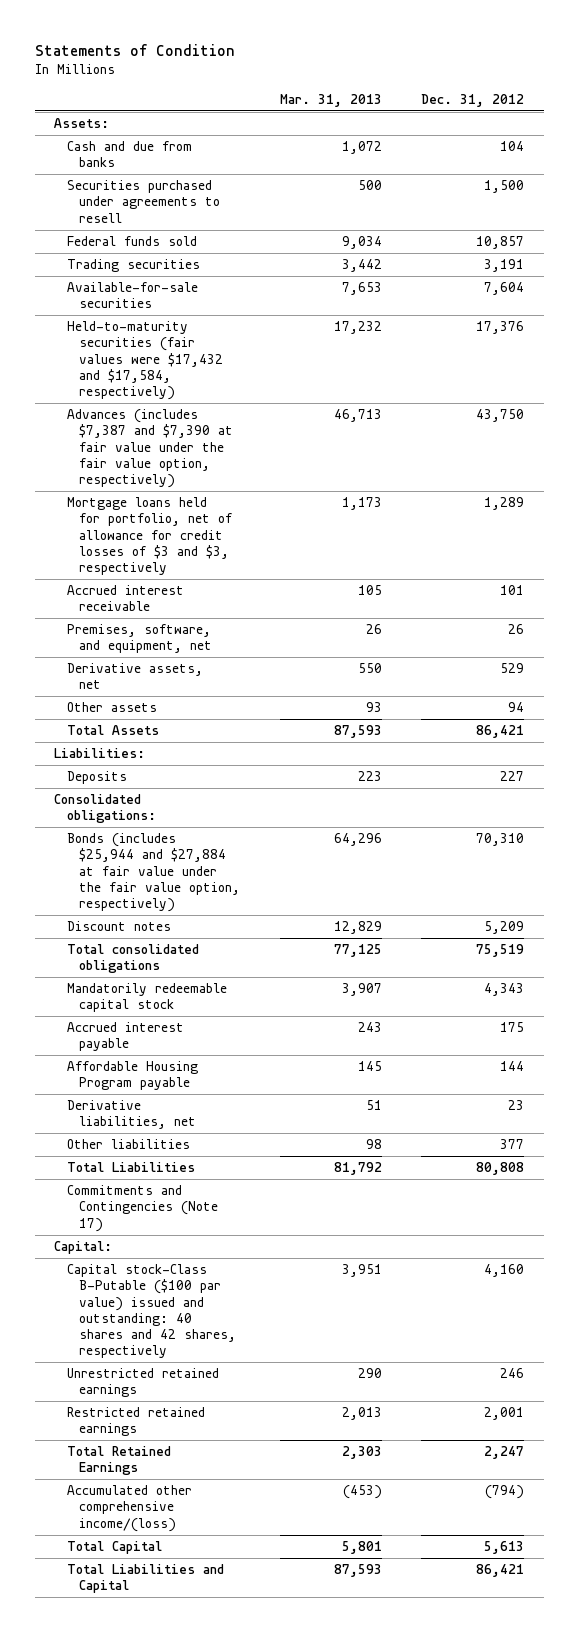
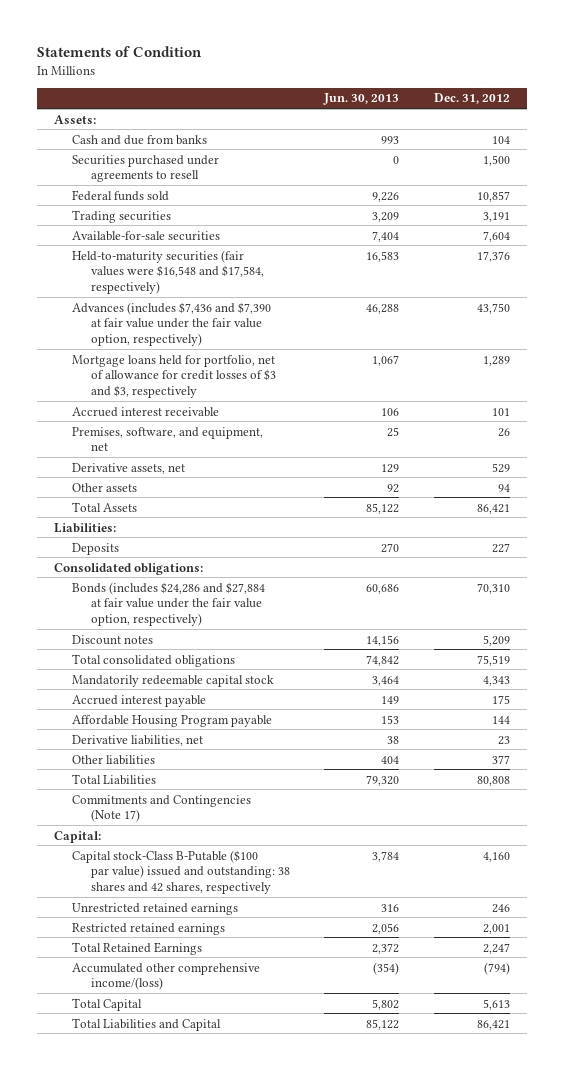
- | Mar. 31, 2013 | Dec. 31, 2012
+ | Jun. 30, 2013 | Dec. 31, 2012
- Held-to-maturity securities (fair values were $17,432 and $17,584, respectively) | 17,232 | 17,376
- Advances (includes $7,387 and $7,390 at fair value under the fair value option, respectively) | 46,713 | 43,750
+ Held-to-maturity securities (fair values were $16,548 and $17,584, respectively) | 16,583 | 17,376
+ Advances (includes $7,436 and $7,390 at fair value under the fair value option, respectively) | 46,288 | 43,750
- Bonds (includes $25,944 and $27,884 at fair value under the fair value option, respectively) | 64,296 | 70,310
+ Bonds (includes $24,286 and $27,884 at fair value under the fair value option, respectively) | 60,686 | 70,310
- Capital stock-Class B-Putable ($100 par value) issued and outstanding: 40 shares and 42 shares, respectively | 3,951 | 4,160
+ Capital stock-Class B-Putable ($100 par value) issued and outstanding: 38 shares and 42 shares, respectively | 3,784 | 4,160

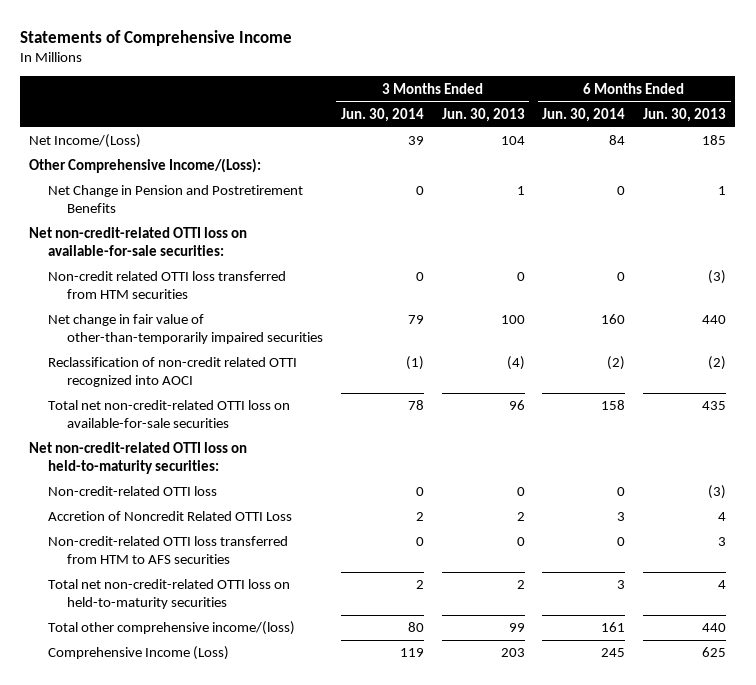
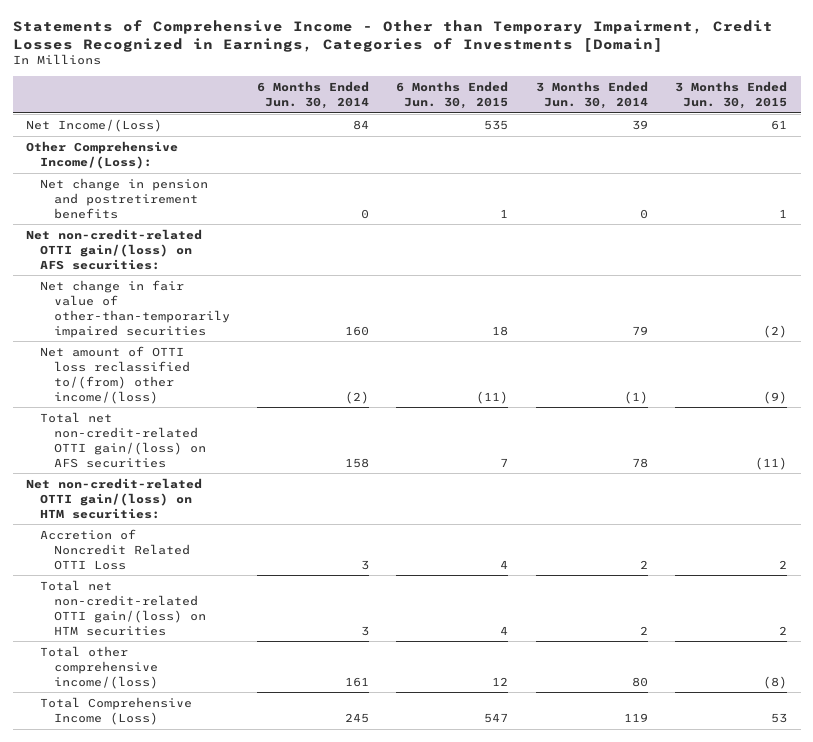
- Statements of Comprehensive Income
+ Statements of Comprehensive Income - Other than Temporary Impairment, Credit Losses Recognized in Earnings, Categories of Investments [Domain]
- | 3 Months Ended Jun. 30, 2014 | 3 Months Ended Jun. 30, 2013 | 6 Months Ended Jun. 30, 2014 | 6 Months Ended Jun. 30, 2013
+ | 6 Months Ended Jun. 30, 2014 | 6 Months Ended Jun. 30, 2015 | 3 Months Ended Jun. 30, 2014 | 3 Months Ended Jun. 30, 2015
- Net Change in Pension and Postretirement Benefits | 0 | 1 | 0 | 1
- Net non-credit-related OTTI loss on available-for-sale securities:
- Non-credit related OTTI loss transferred from HTM securities | 0 | 0 | 0 | (3)
+ Net change in pension and postretirement benefits | 0 | 1 | 0 | 1
+ Net non-credit-related OTTI gain/(loss) on AFS securities:
- Reclassification of non-credit related OTTI recognized into AOCI | (1) | (4) | (2) | (2)
- Total net non-credit-related OTTI loss on available-for-sale securities | 78 | 96 | 158 | 435
- Net non-credit-related OTTI loss on held-to-maturity securities:
- Non-credit-related OTTI loss | 0 | 0 | 0 | (3)
+ Net amount of OTTI loss reclassified to/(from) other income/(loss) | (2) | (11) | (1) | (9)
+ Total net non-credit-related OTTI gain/(loss) on AFS securities | 158 | 7 | 78 | (11)
+ Net non-credit-related OTTI gain/(loss) on HTM securities:
- Non-credit-related OTTI loss transferred from HTM to AFS securities | 0 | 0 | 0 | 3
- Total net non-credit-related OTTI loss on held-to-maturity securities | 2 | 2 | 3 | 4
+ Total net non-credit-related OTTI gain/(loss) on HTM securities | 3 | 4 | 2 | 2
- Comprehensive Income (Loss) | 119 | 203 | 245 | 625
+ Total Comprehensive Income (Loss) | 245 | 547 | 119 | 53

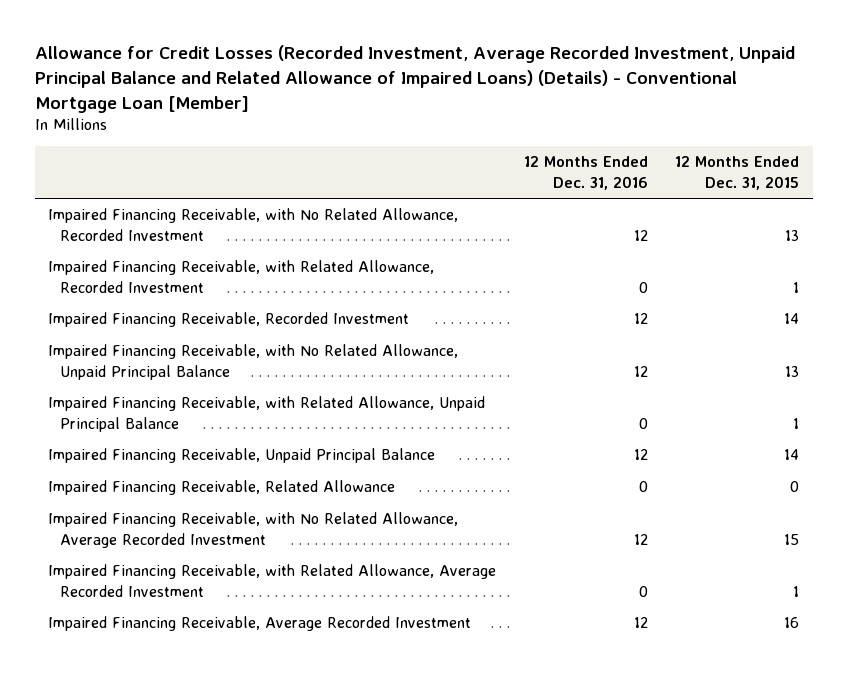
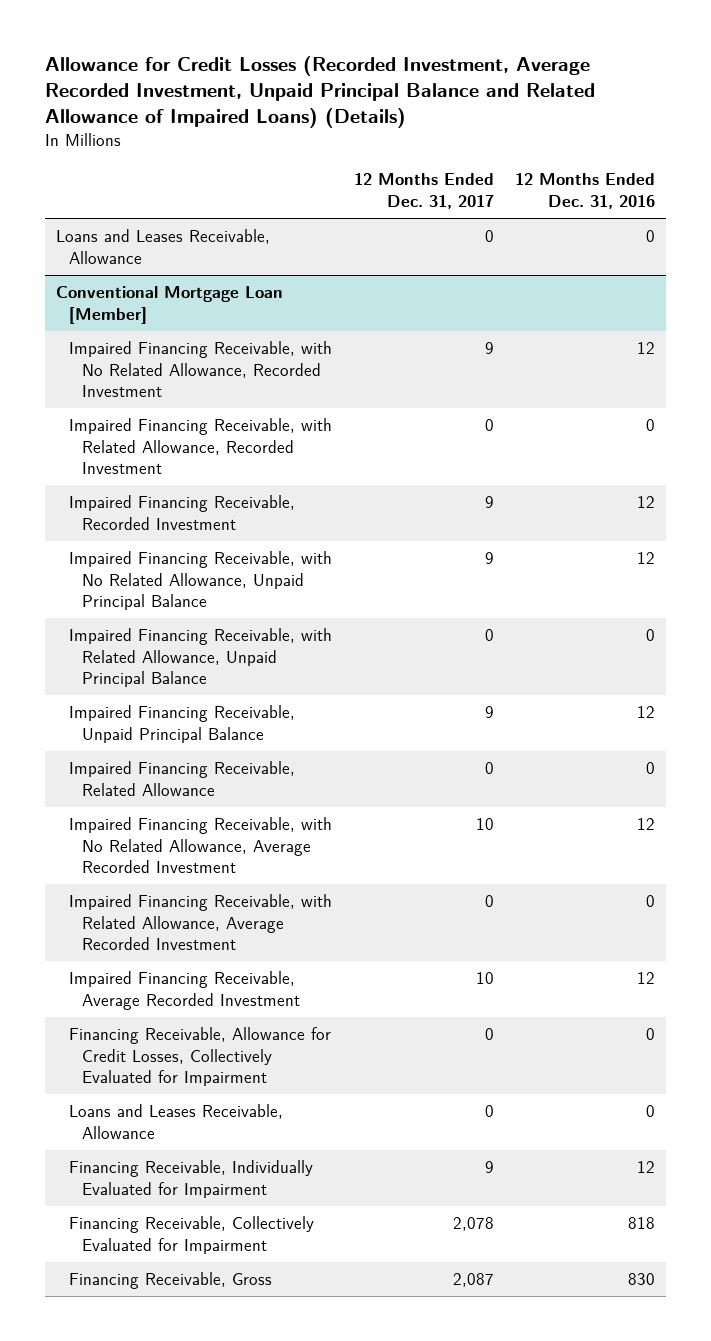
- Allowance for Credit Losses (Recorded Investment, Average Recorded Investment, Unpaid Principal Balance and Related Allowance of Impaired Loans) (Details) - Conventional Mortgage Loan [Member]
+ Allowance for Credit Losses (Recorded Investment, Average Recorded Investment, Unpaid Principal Balance and Related Allowance of Impaired Loans) (Details)
- | 12 Months Ended Dec. 31, 2016 | 12 Months Ended Dec. 31, 2015
+ | 12 Months Ended Dec. 31, 2017 | 12 Months Ended Dec. 31, 2016
+ Loans and Leases Receivable, Allowance | 0 | 0
+ Conventional Mortgage Loan [Member]
+ Financing Receivable, Allowance for Credit Losses, Collectively Evaluated for Impairment | 0 | 0
+ Loans and Leases Receivable, Allowance | 0 | 0
+ Financing Receivable, Individually Evaluated for Impairment | 9 | 12
+ Financing Receivable, Collectively Evaluated for Impairment | 2,078 | 818
+ Financing Receivable, Gross | 2,087 | 830

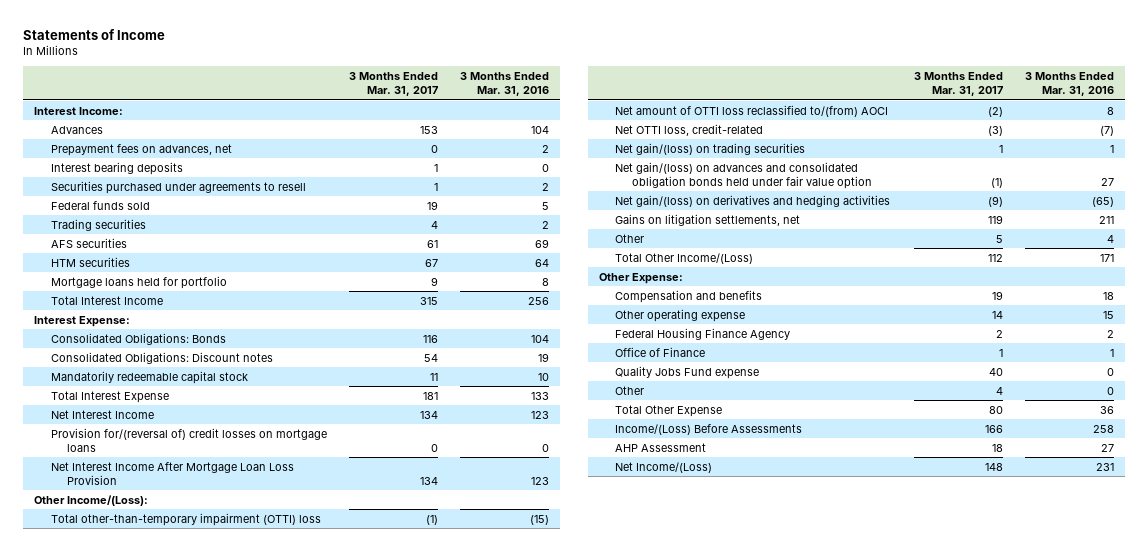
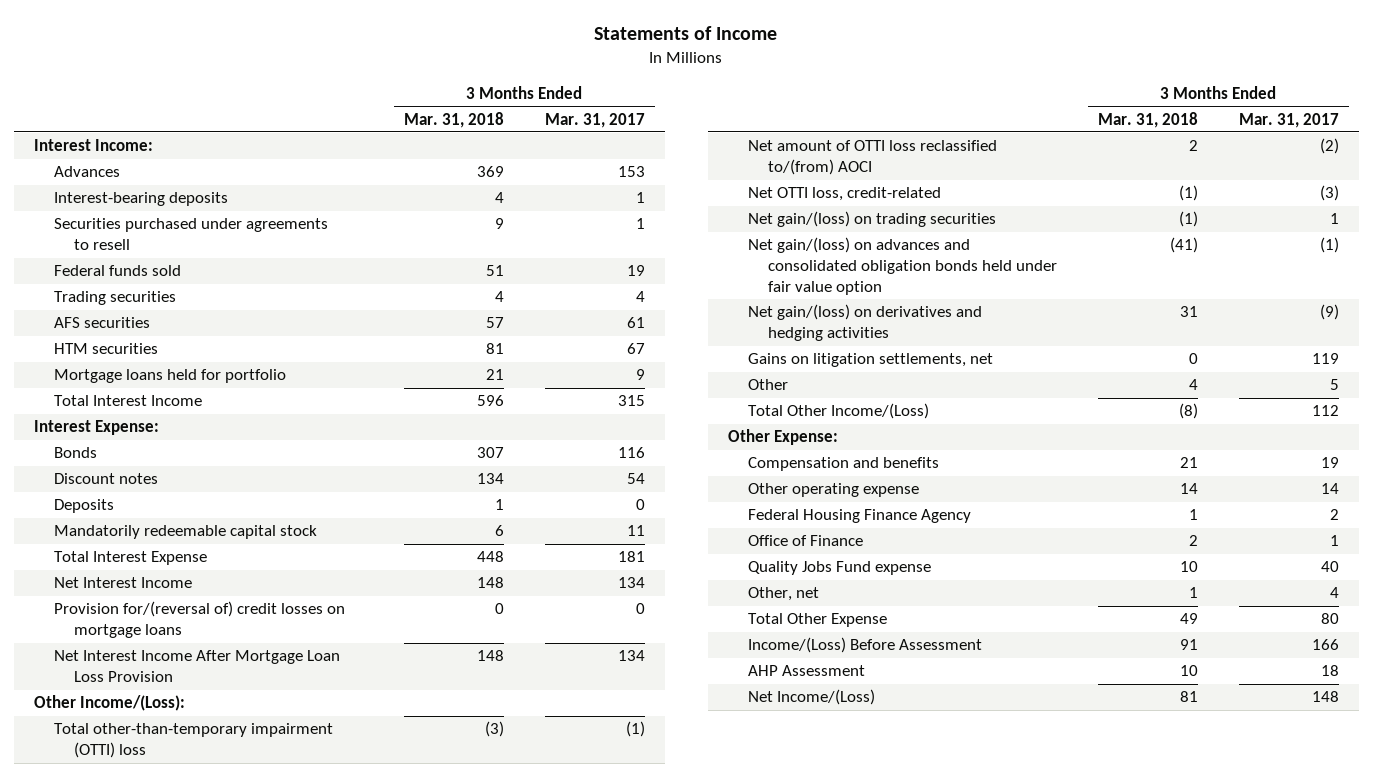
- | 3 Months Ended Mar. 31, 2017 | 3 Months Ended Mar. 31, 2016
+ | 3 Months Ended Mar. 31, 2018 | 3 Months Ended Mar. 31, 2017
- Prepayment fees on advances, net | 0 | 2
- Interest bearing deposits | 1 | 0
+ Interest-bearing deposits | 4 | 1
- Consolidated Obligations: Bonds | 116 | 104
- Consolidated Obligations: Discount notes | 54 | 19
+ Bonds | 307 | 116
+ Discount notes | 134 | 54
+ Deposits | 1 | 0
- Other | 4 | 0
+ Other, net | 1 | 4
- Income/(Loss) Before Assessments | 166 | 258
+ Income/(Loss) Before Assessment | 91 | 166

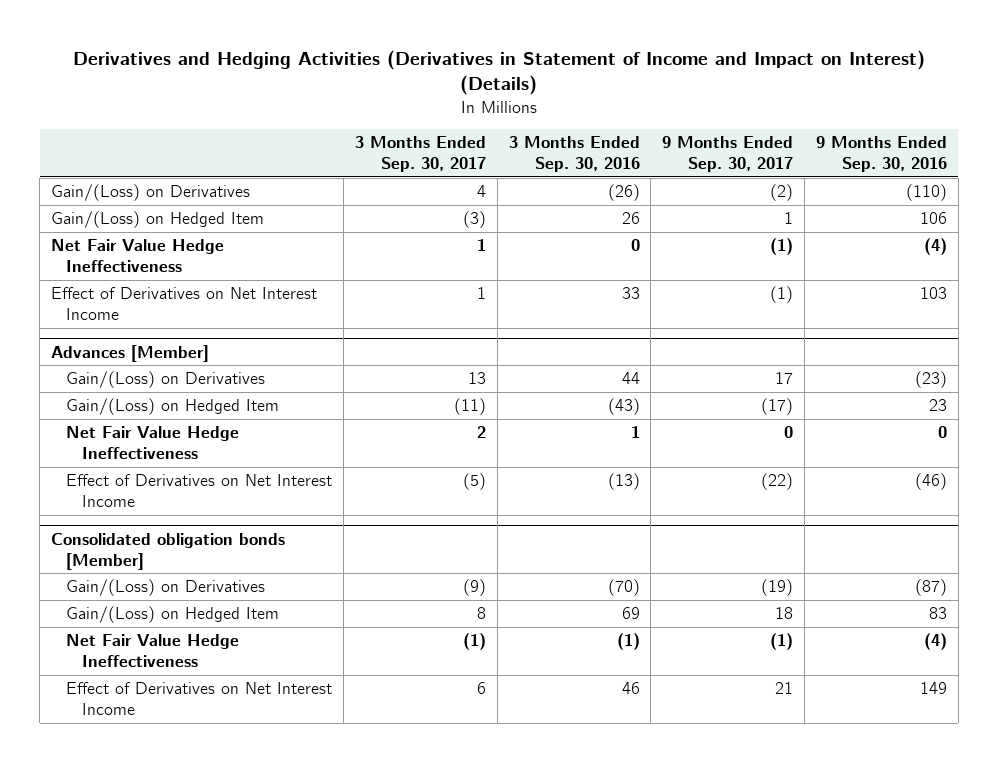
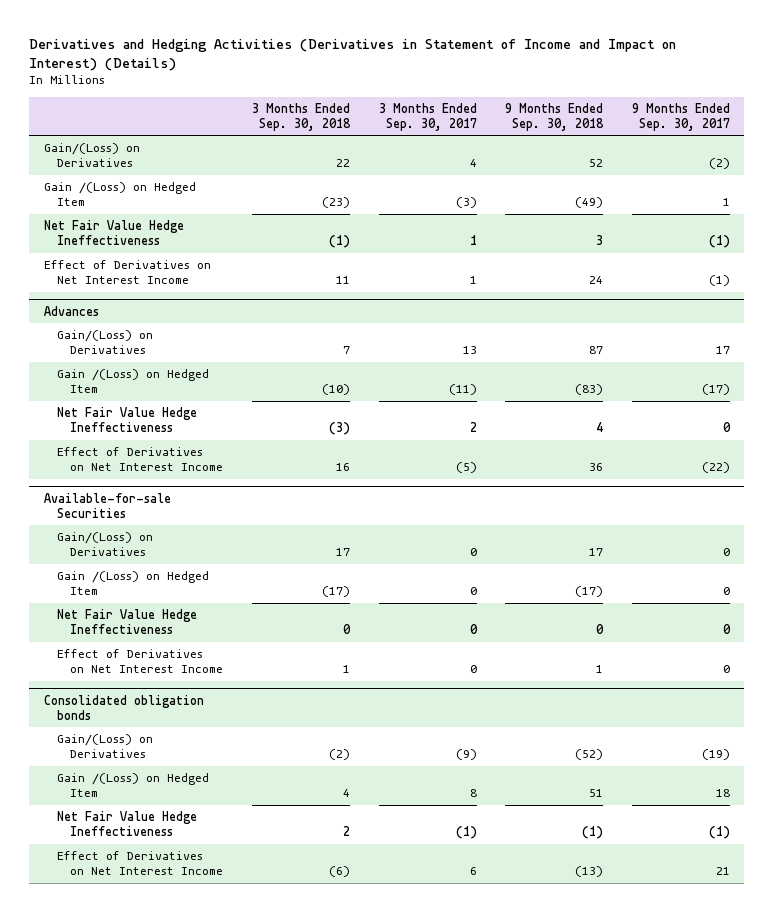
- | 3 Months Ended Sep. 30, 2017 | 3 Months Ended Sep. 30, 2016 | 9 Months Ended Sep. 30, 2017 | 9 Months Ended Sep. 30, 2016
+ | 3 Months Ended Sep. 30, 2018 | 3 Months Ended Sep. 30, 2017 | 9 Months Ended Sep. 30, 2018 | 9 Months Ended Sep. 30, 2017
- Gain/(Loss) on Hedged Item | (3) | 26 | 1 | 106
+ Gain /(Loss) on Hedged Item | (23) | (3) | (49) | 1
- Advances [Member]
+ Advances
- Gain/(Loss) on Hedged Item | (11) | (43) | (17) | 23
+ Gain /(Loss) on Hedged Item | (10) | (11) | (83) | (17)
- Consolidated obligation bonds [Member]
+ Available-for-sale Securities
+ Gain/(Loss) on Derivatives | 17 | 0 | 17 | 0
+ Gain /(Loss) on Hedged Item | (17) | 0 | (17) | 0
+ Net Fair Value Hedge Ineffectiveness | 0 | 0 | 0 | 0
+ Effect of Derivatives on Net Interest Income | 1 | 0 | 1 | 0
+ Consolidated obligation bonds
- Gain/(Loss) on Hedged Item | 8 | 69 | 18 | 83
+ Gain /(Loss) on Hedged Item | 4 | 8 | 51 | 18

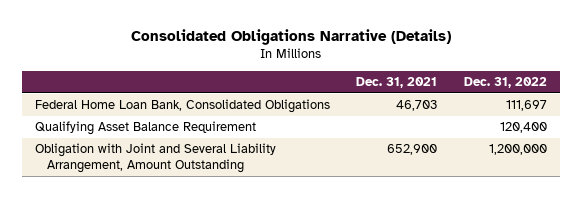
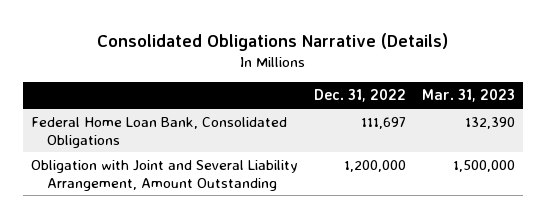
- | Dec. 31, 2021 | Dec. 31, 2022
+ | Dec. 31, 2022 | Mar. 31, 2023
- Qualifying Asset Balance Requirement | | 120,400

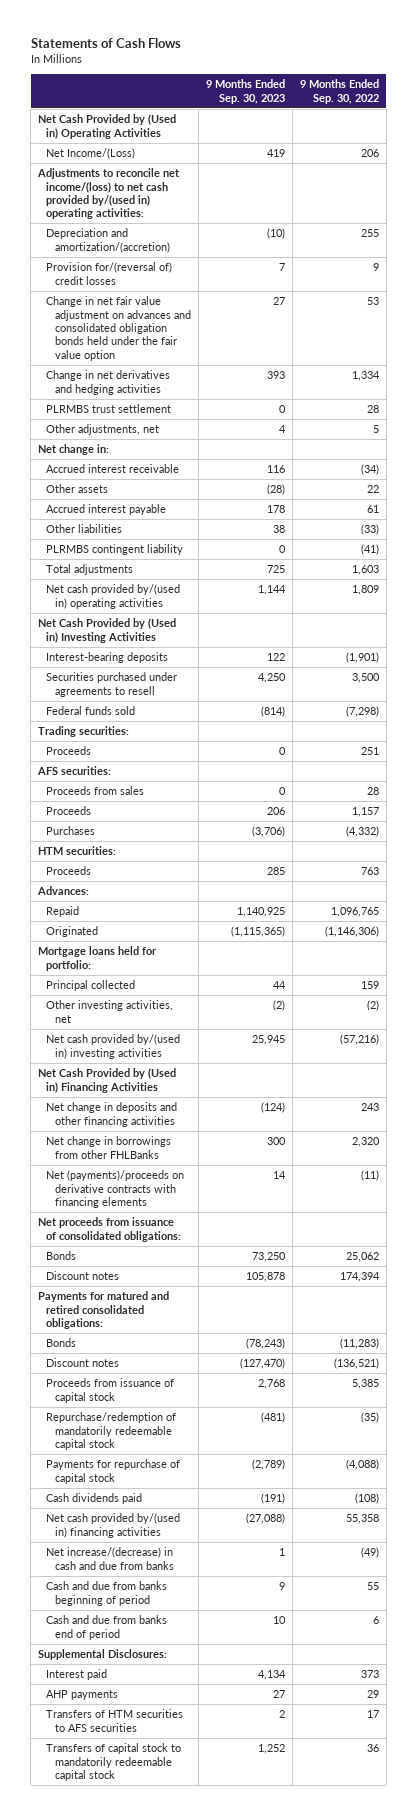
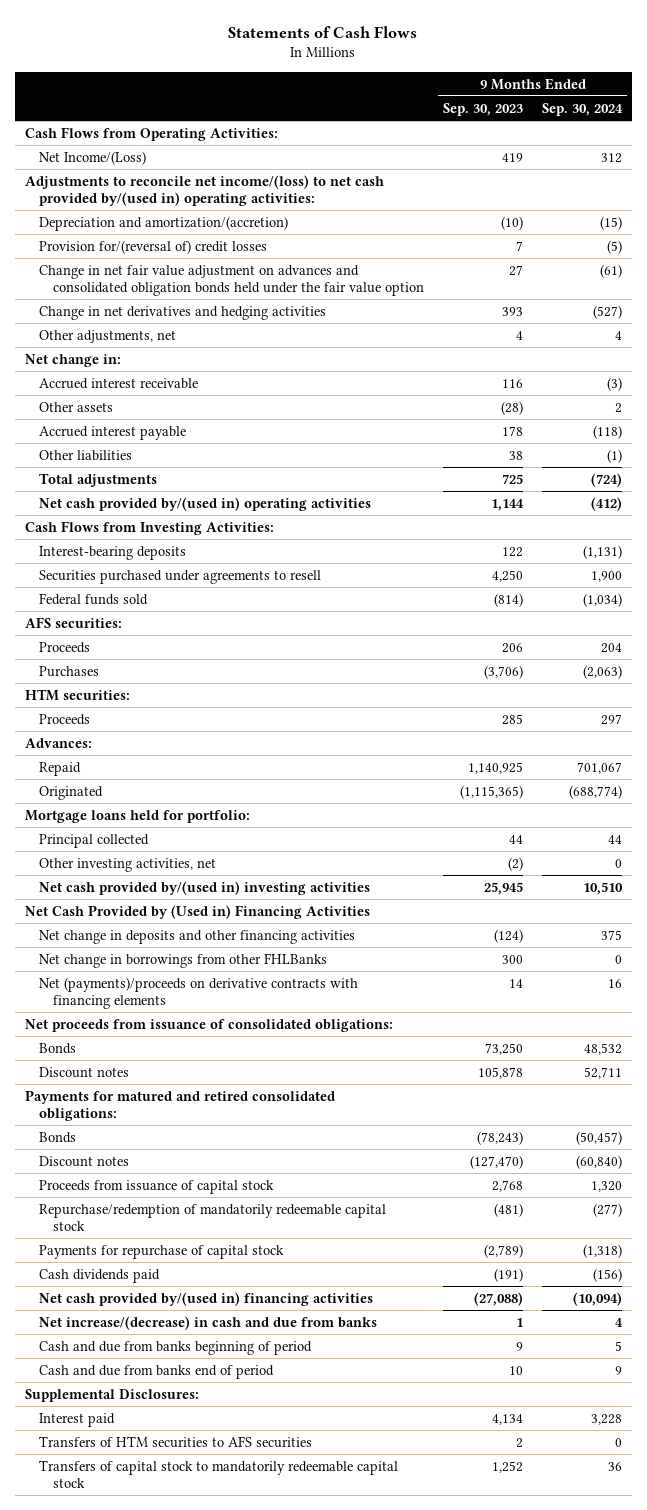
- | 9 Months Ended Sep. 30, 2023 | 9 Months Ended Sep. 30, 2022
+ | 9 Months Ended Sep. 30, 2023 | 9 Months Ended Sep. 30, 2024
- Net Cash Provided by (Used in) Operating Activities
+ Cash Flows from Operating Activities:
- PLRMBS trust settlement | 0 | 28
- PLRMBS contingent liability | 0 | (41)
- Net Cash Provided by (Used in) Investing Activities
+ Cash Flows from Investing Activities:
- Trading securities:
- Proceeds | 0 | 251
- Proceeds from sales | 0 | 28
- AHP payments | 27 | 29

